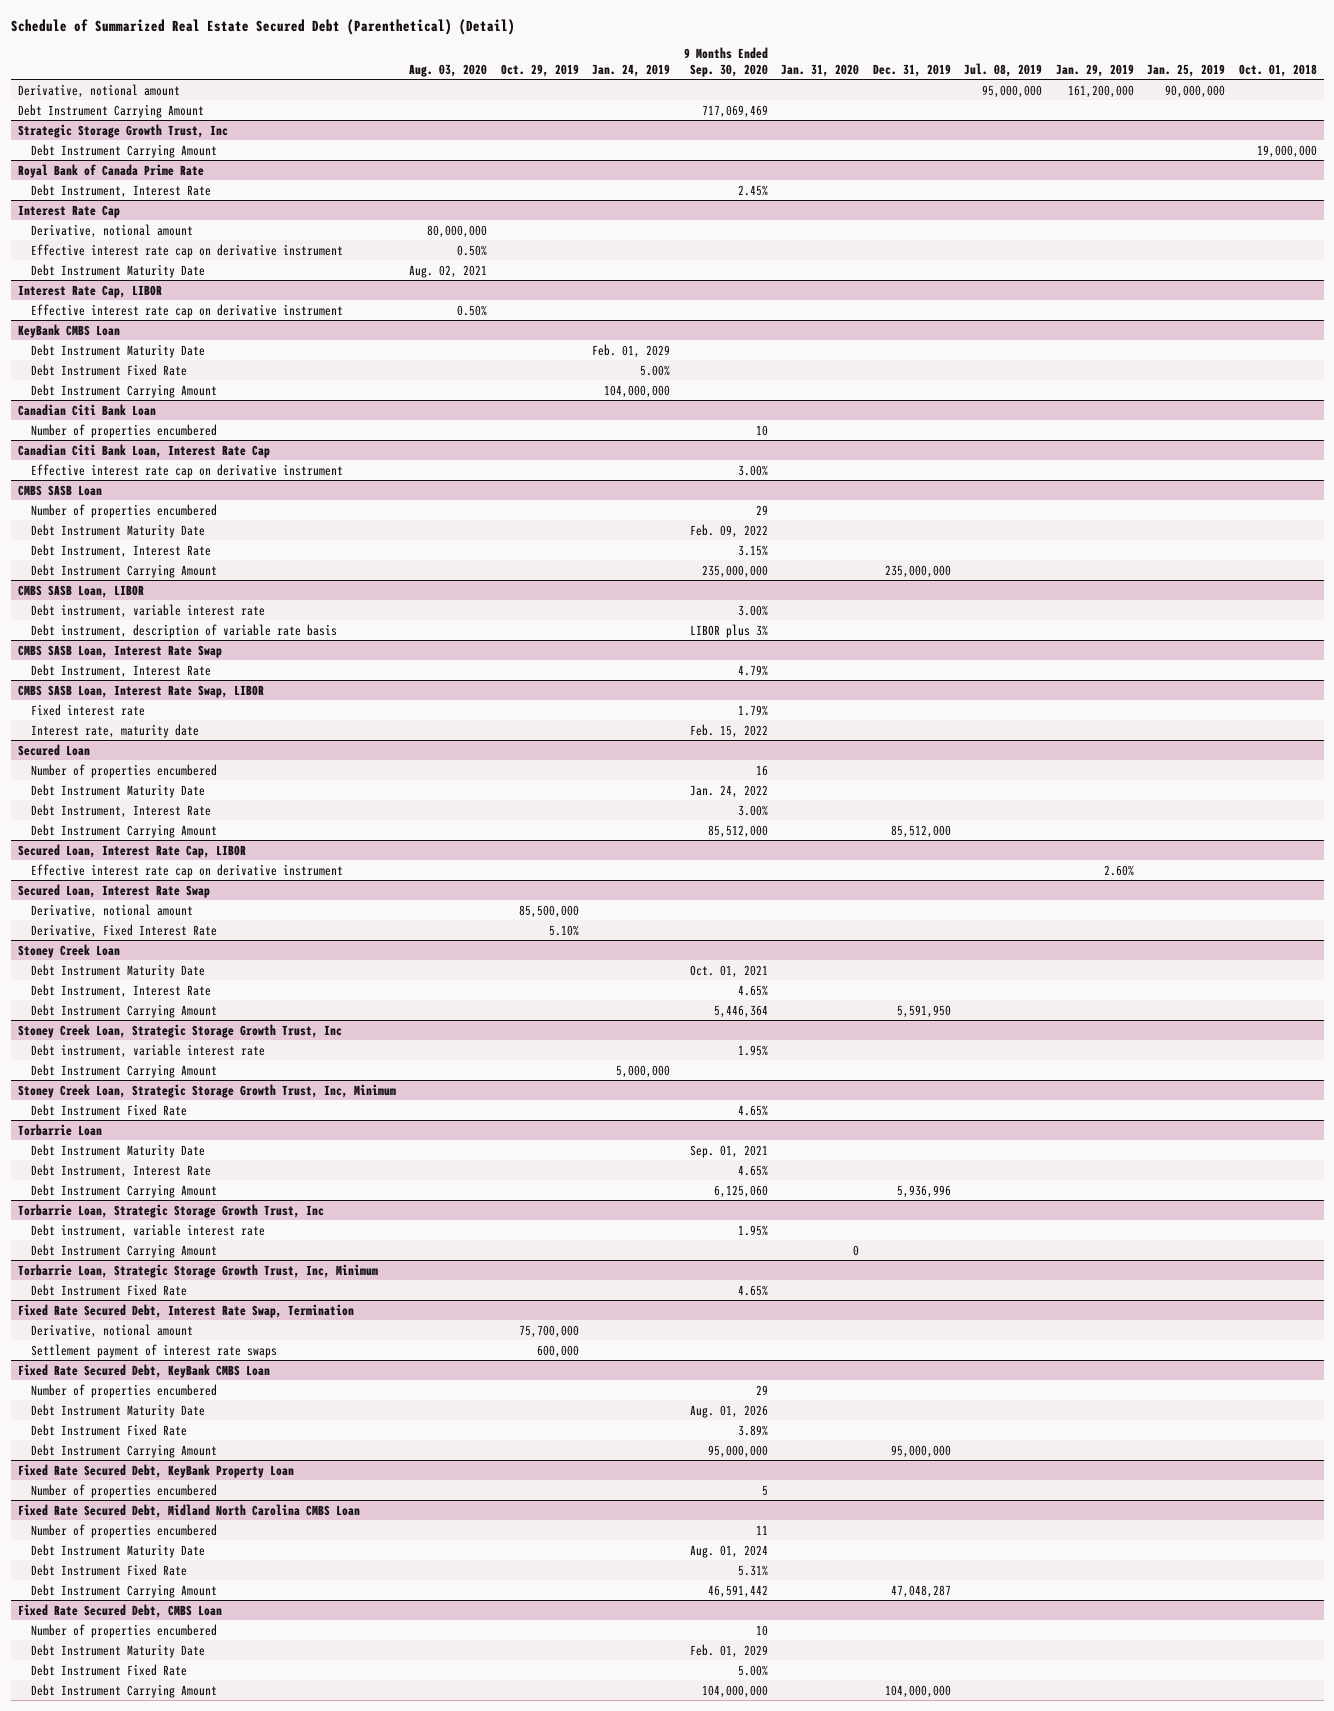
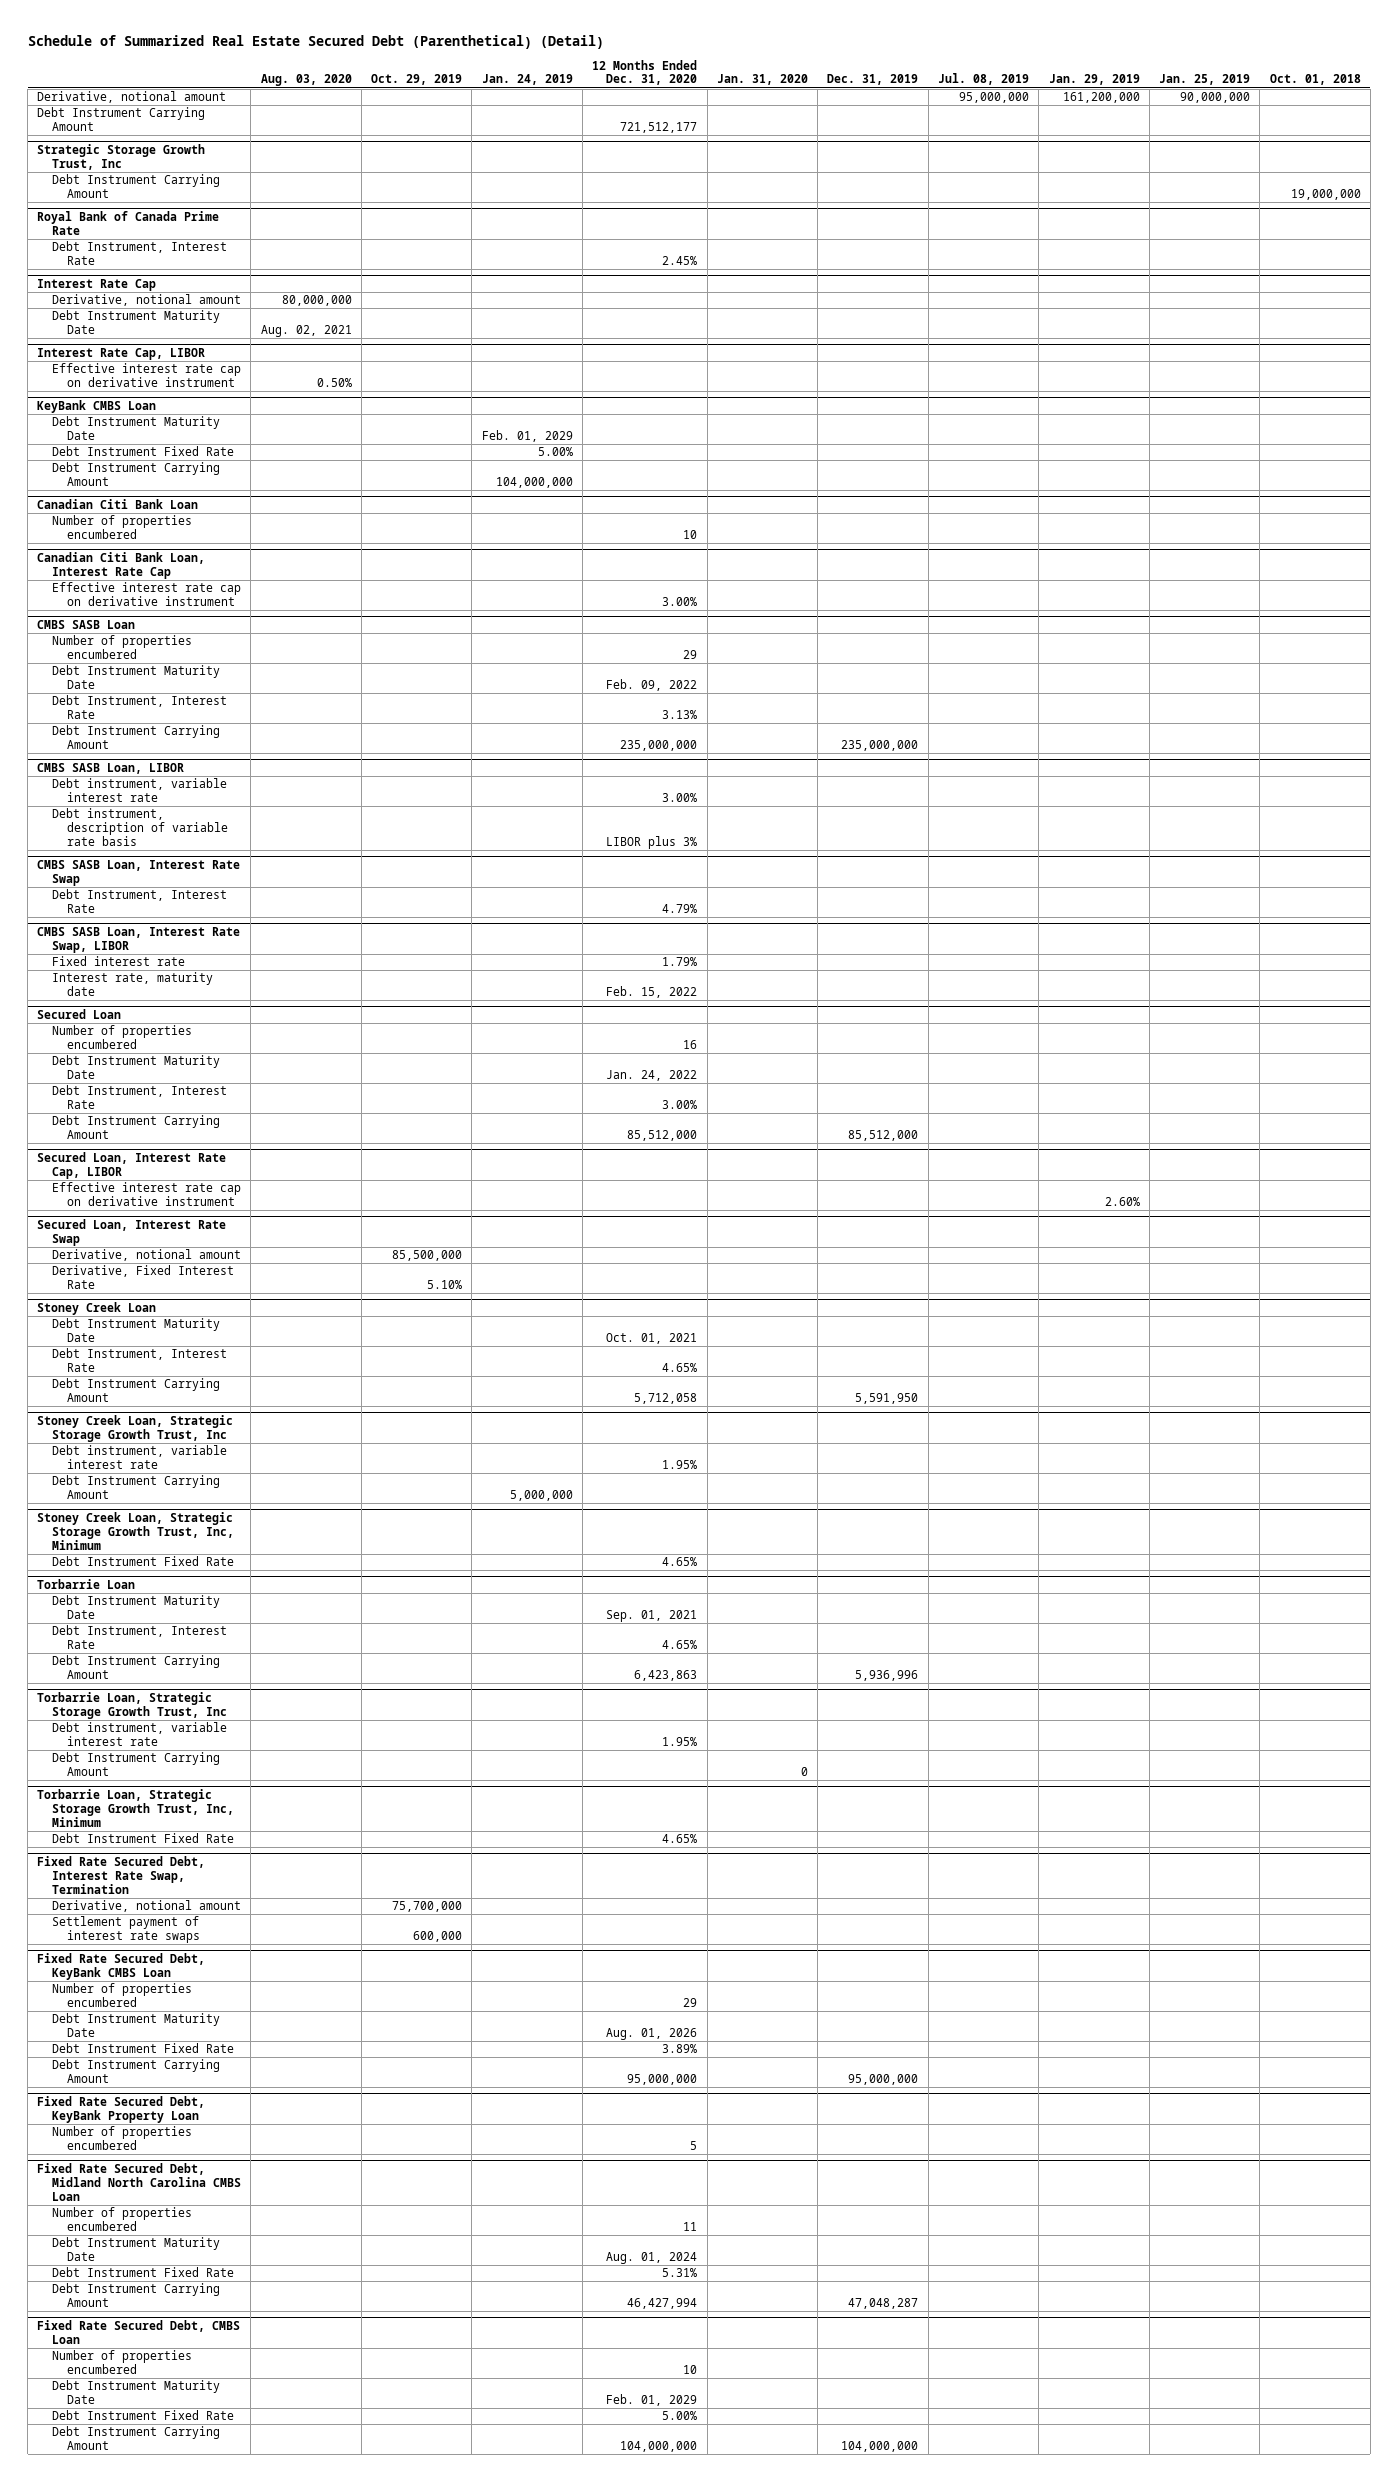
- | Aug. 03, 2020 | Oct. 29, 2019 | Jan. 24, 2019 | 9 Months Ended Sep. 30, 2020 | Jan. 31, 2020 | Dec. 31, 2019 | Jul. 08, 2019 | Jan. 29, 2019 | Jan. 25, 2019 | Oct. 01, 2018
+ | Aug. 03, 2020 | Oct. 29, 2019 | Jan. 24, 2019 | 12 Months Ended Dec. 31, 2020 | Jan. 31, 2020 | Dec. 31, 2019 | Jul. 08, 2019 | Jan. 29, 2019 | Jan. 25, 2019 | Oct. 01, 2018
@ Interest Rate Cap
- Effective interest rate cap on derivative instrument | 0.50% | | | | | | | | |

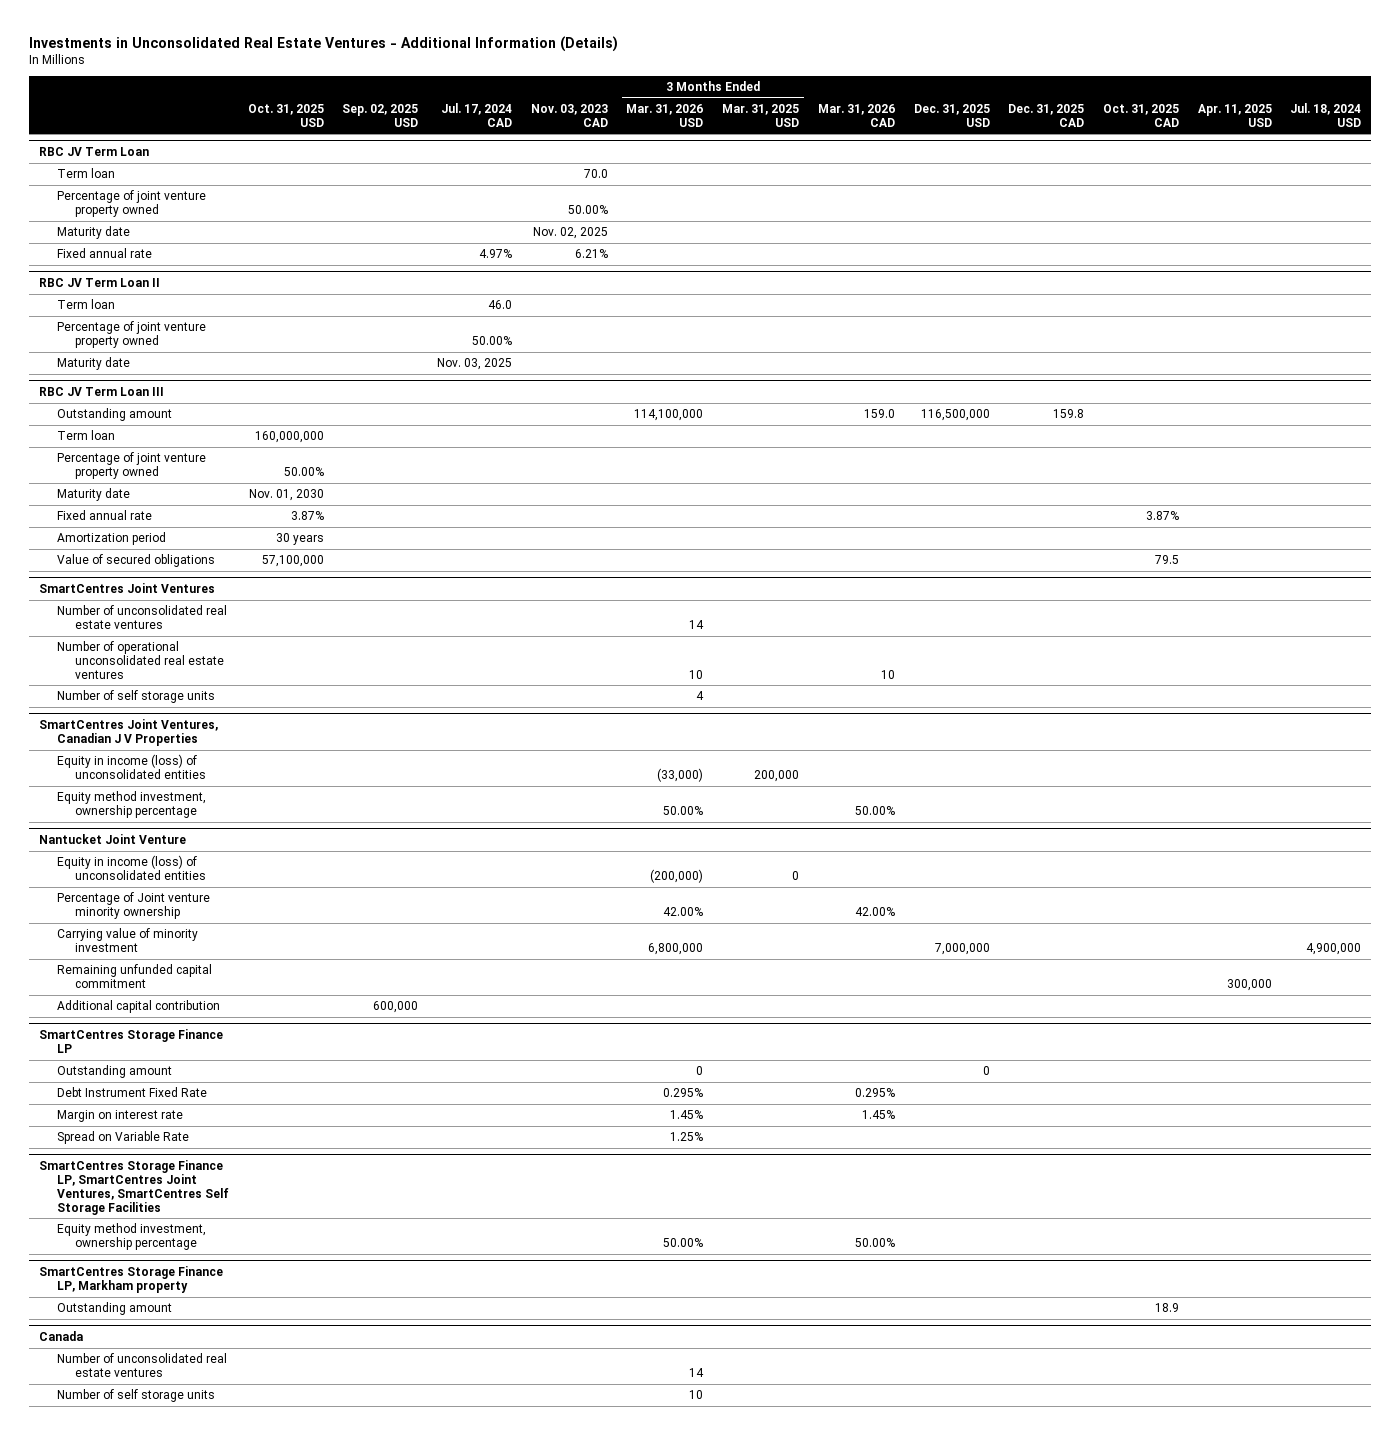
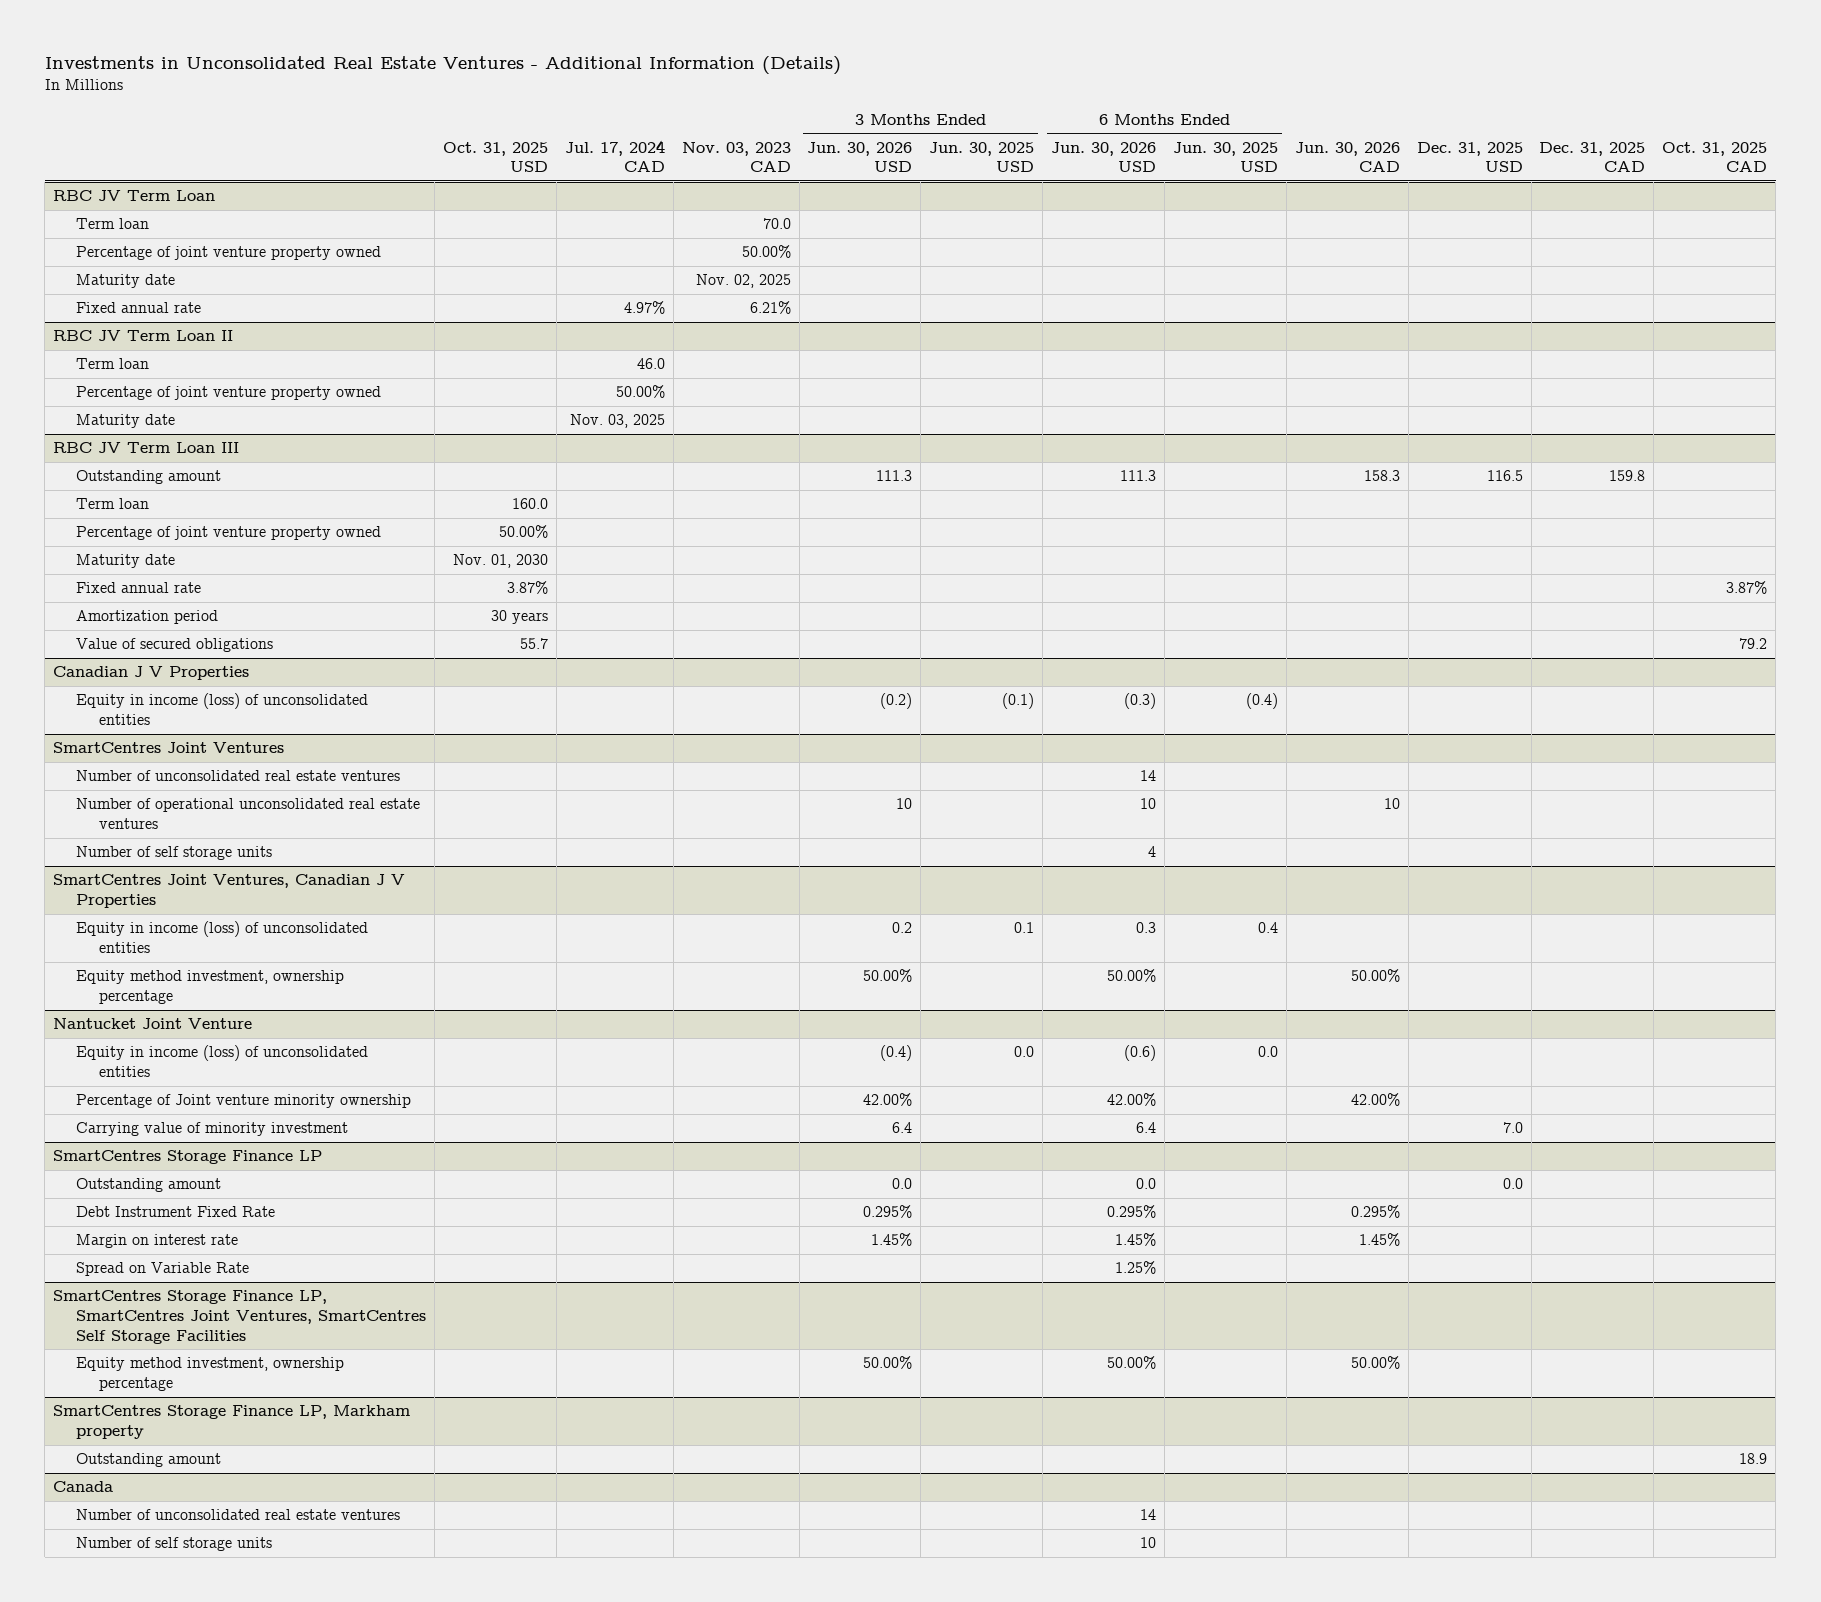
- | Oct. 31, 2025 USD | Sep. 02, 2025 USD | Jul. 17, 2024 CAD | Nov. 03, 2023 CAD | 3 Months Ended Mar. 31, 2026 USD | 3 Months Ended Mar. 31, 2025 USD | Mar. 31, 2026 CAD | Dec. 31, 2025 USD | Dec. 31, 2025 CAD | Oct. 31, 2025 CAD | Apr. 11, 2025 USD | Jul. 18, 2024 USD
+ | Oct. 31, 2025 USD | Jul. 17, 2024 CAD | Nov. 03, 2023 CAD | 3 Months Ended Jun. 30, 2026 USD | 3 Months Ended Jun. 30, 2025 USD | 6 Months Ended Jun. 30, 2026 USD | 6 Months Ended Jun. 30, 2025 USD | Jun. 30, 2026 CAD | Dec. 31, 2025 USD | Dec. 31, 2025 CAD | Oct. 31, 2025 CAD
@ RBC JV Term Loan III
- Outstanding amount | | | | | 114,100,000 | | 159.0 | 116,500,000 | 159.8 | | |
- Term loan | 160,000,000 | | | | | | | | | | |
+ Outstanding amount | | | | 111.3 | | 111.3 | | 158.3 | 116.5 | 159.8 |
+ Term loan | 160.0 | | | | | | | | | |
- Value of secured obligations | 57,100,000 | | | | | | | | | 79.5 | |
+ Value of secured obligations | 55.7 | | | | | | | | | | 79.2
+ Canadian J V Properties
+ Equity in income (loss) of unconsolidated entities | | | | (0.2) | (0.1) | (0.3) | (0.4) | | | |
@ Nantucket Joint Venture
- Carrying value of minority investment | | | | | 6,800,000 | | | 7,000,000 | | | | 4,900,000
- Remaining unfunded capital commitment | | | | | | | | | | | 300,000 |
- Additional capital contribution | | 600,000 | | | | | | | | | |
+ Carrying value of minority investment | | | | 6.4 | | 6.4 | | | 7.0 | |
@ SmartCentres Storage Finance LP
- Outstanding amount | | | | | 0 | | | 0 | | | |
+ Outstanding amount | | | | 0.0 | | 0.0 | | | 0.0 | |

